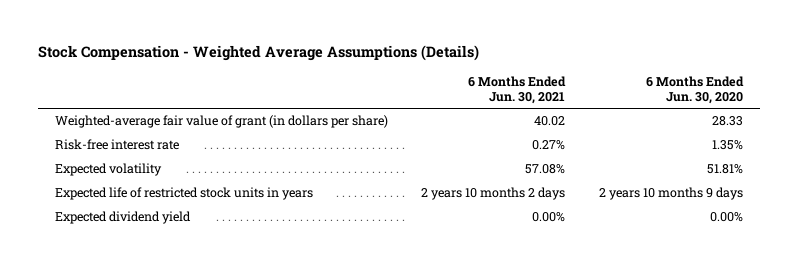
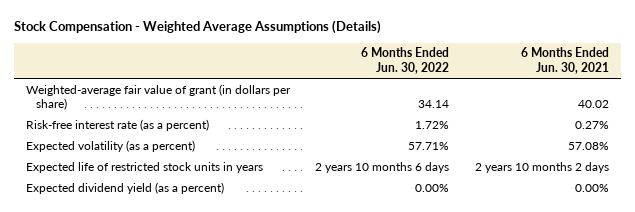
- | 6 Months Ended Jun. 30, 2021 | 6 Months Ended Jun. 30, 2020
+ | 6 Months Ended Jun. 30, 2022 | 6 Months Ended Jun. 30, 2021
- Risk-free interest rate | 0.27% | 1.35%
- Expected volatility | 57.08% | 51.81%
+ Risk-free interest rate (as a percent) | 1.72% | 0.27%
+ Expected volatility (as a percent) | 57.71% | 57.08%
- Expected dividend yield | 0.00% | 0.00%
+ Expected dividend yield (as a percent) | 0.00% | 0.00%

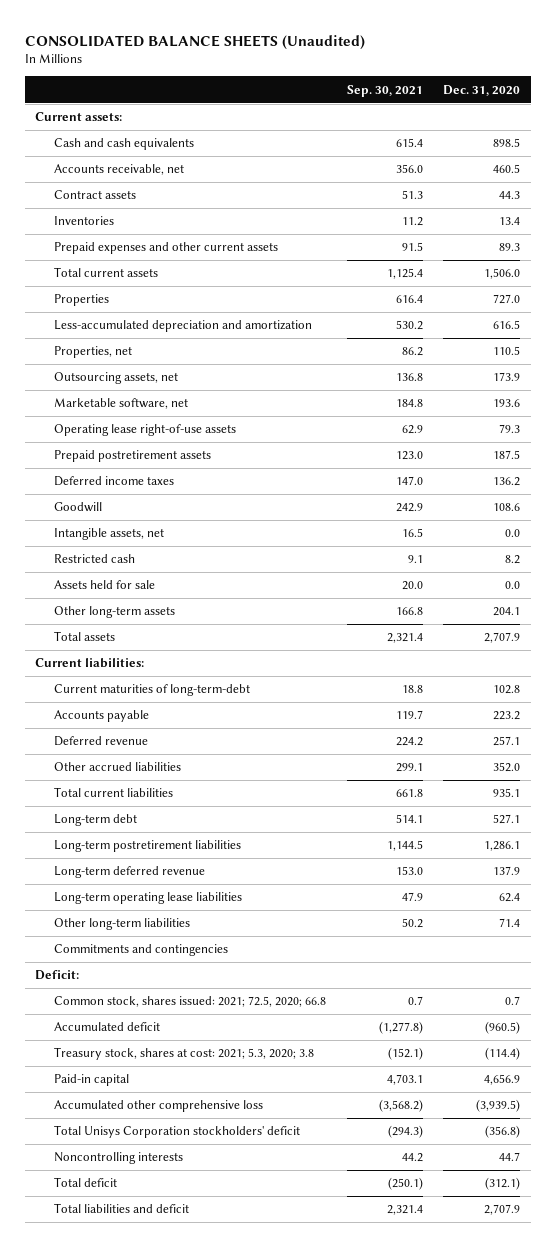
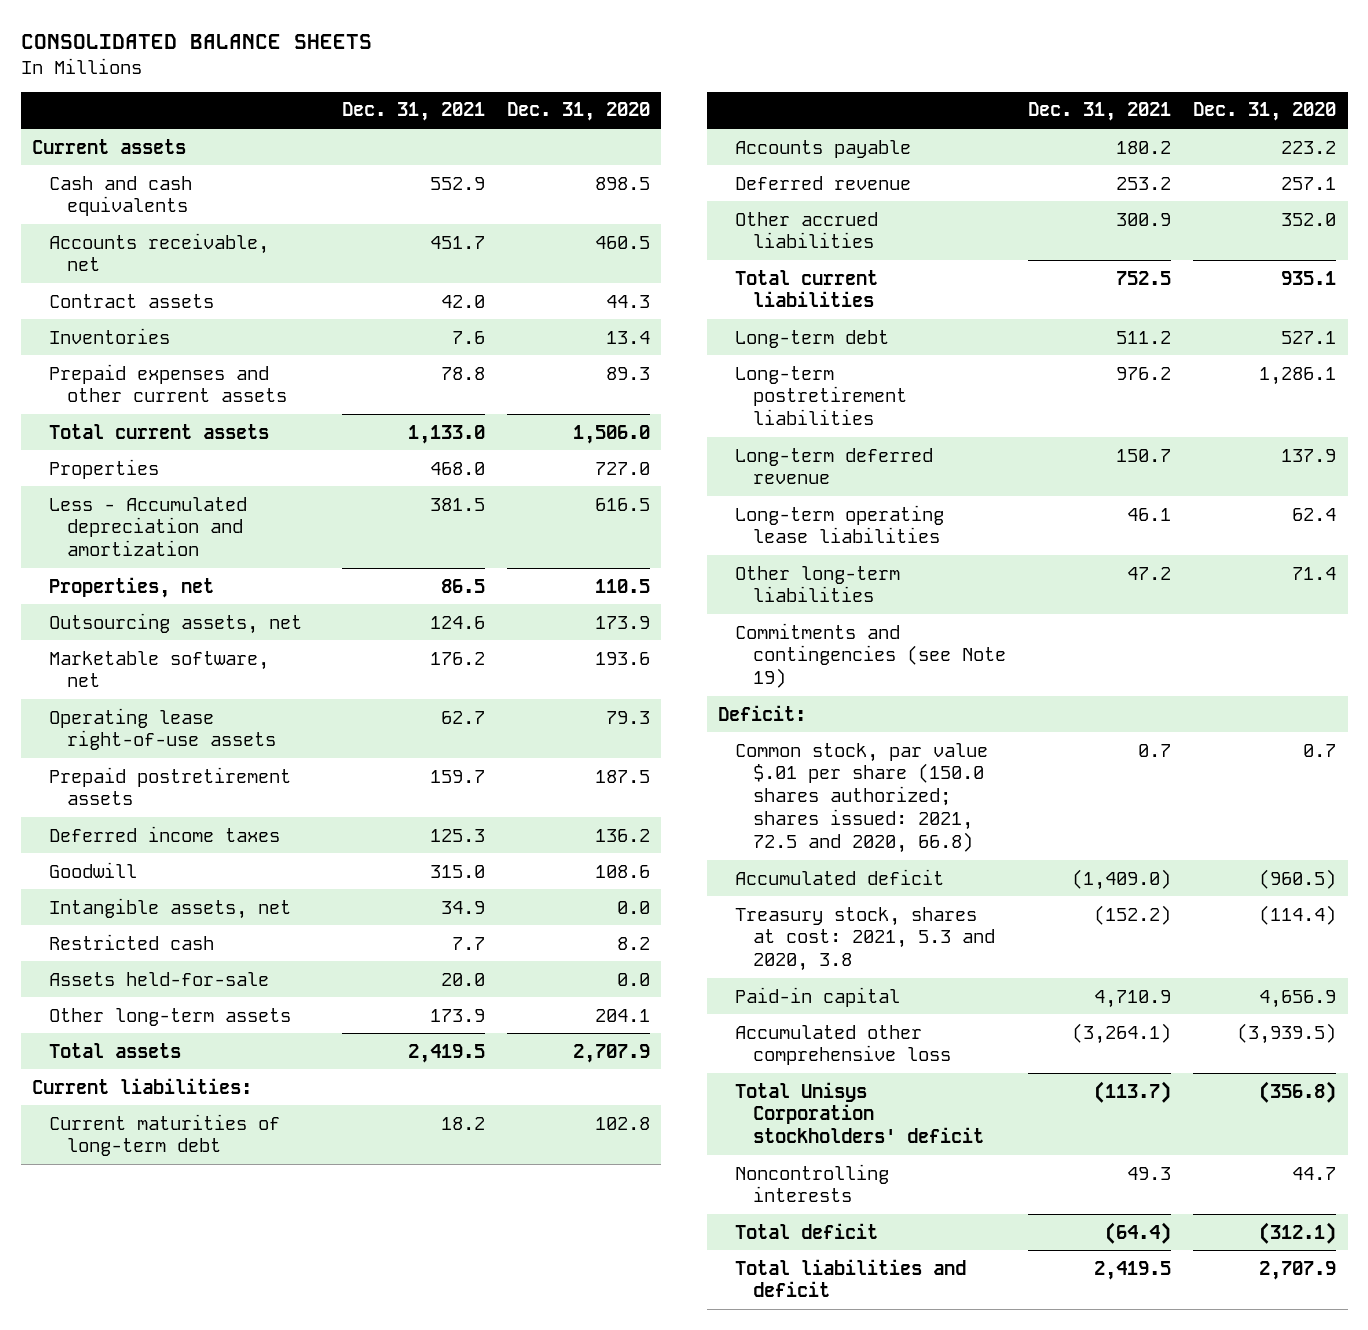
- CONSOLIDATED BALANCE SHEETS (Unaudited)
+ CONSOLIDATED BALANCE SHEETS
- | Sep. 30, 2021 | Dec. 31, 2020
+ | Dec. 31, 2021 | Dec. 31, 2020
- Current assets:
+ Current assets
- Less-accumulated depreciation and amortization | 530.2 | 616.5
+ Less - Accumulated depreciation and amortization | 381.5 | 616.5
- Assets held for sale | 20.0 | 0.0
+ Assets held-for-sale | 20.0 | 0.0
- Current maturities of long-term-debt | 18.8 | 102.8
+ Current maturities of long-term debt | 18.2 | 102.8
- Commitments and contingencies
+ Commitments and contingencies (see Note 19)
- Common stock, shares issued: 2021; 72.5, 2020; 66.8 | 0.7 | 0.7
+ Common stock, par value $.01 per share (150.0 shares authorized; shares issued: 2021, 72.5 and 2020, 66.8) | 0.7 | 0.7
- Treasury stock, shares at cost: 2021; 5.3, 2020; 3.8 | (152.1) | (114.4)
+ Treasury stock, shares at cost: 2021, 5.3 and 2020, 3.8 | (152.2) | (114.4)

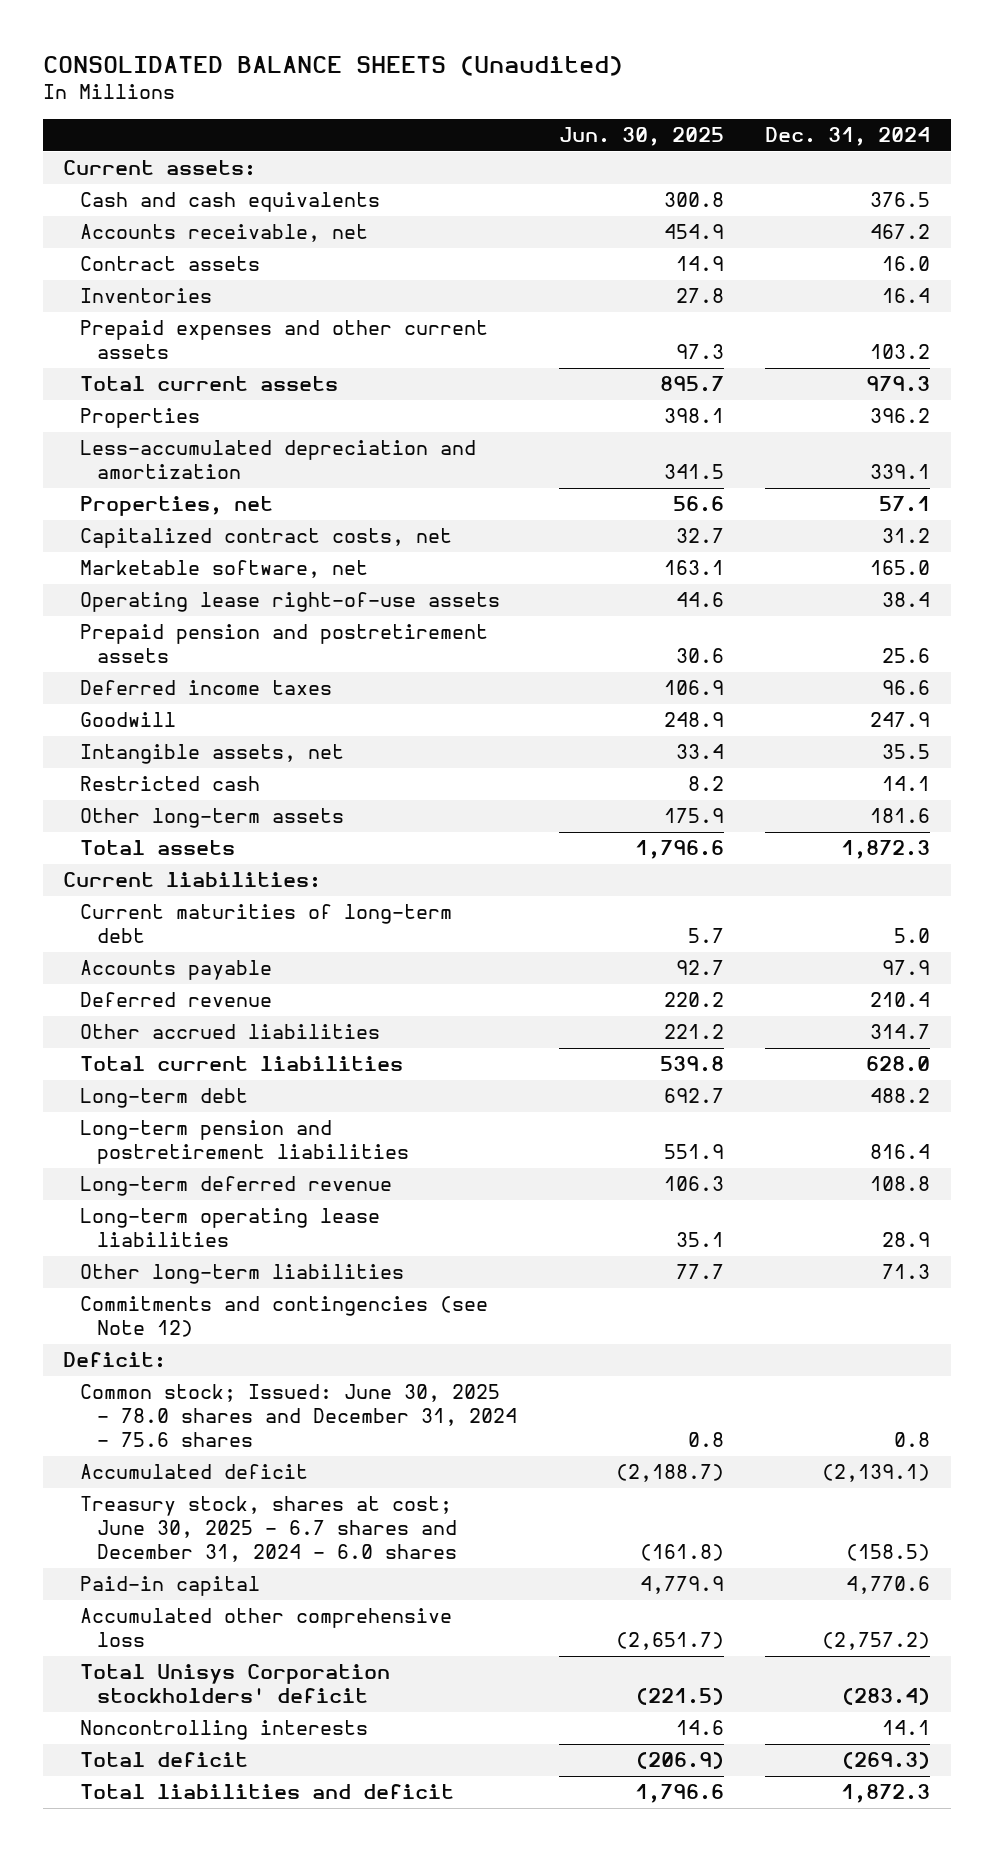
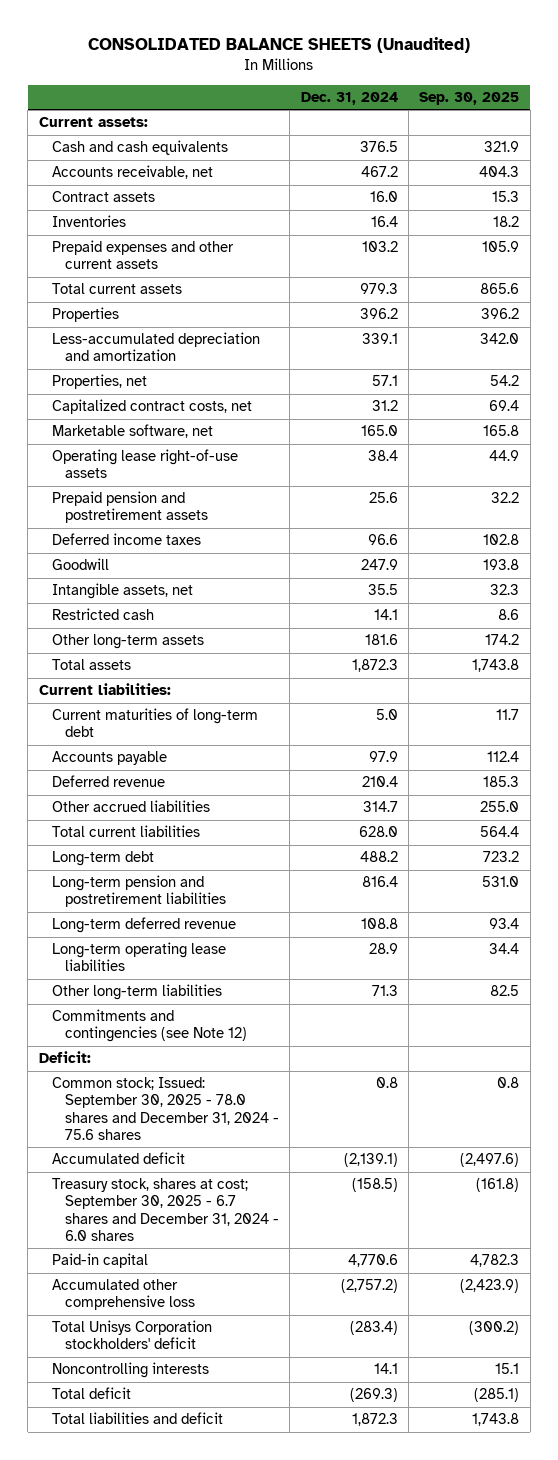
- | Jun. 30, 2025 | Dec. 31, 2024
+ | Dec. 31, 2024 | Sep. 30, 2025
- Common stock; Issued: June 30, 2025 - 78.0 shares and December 31, 2024 - 75.6 shares | 0.8 | 0.8
+ Common stock; Issued: September 30, 2025 - 78.0 shares and December 31, 2024 - 75.6 shares | 0.8 | 0.8
- Treasury stock, shares at cost; June 30, 2025 - 6.7 shares and December 31, 2024 - 6.0 shares | (161.8) | (158.5)
+ Treasury stock, shares at cost; September 30, 2025 - 6.7 shares and December 31, 2024 - 6.0 shares | (158.5) | (161.8)

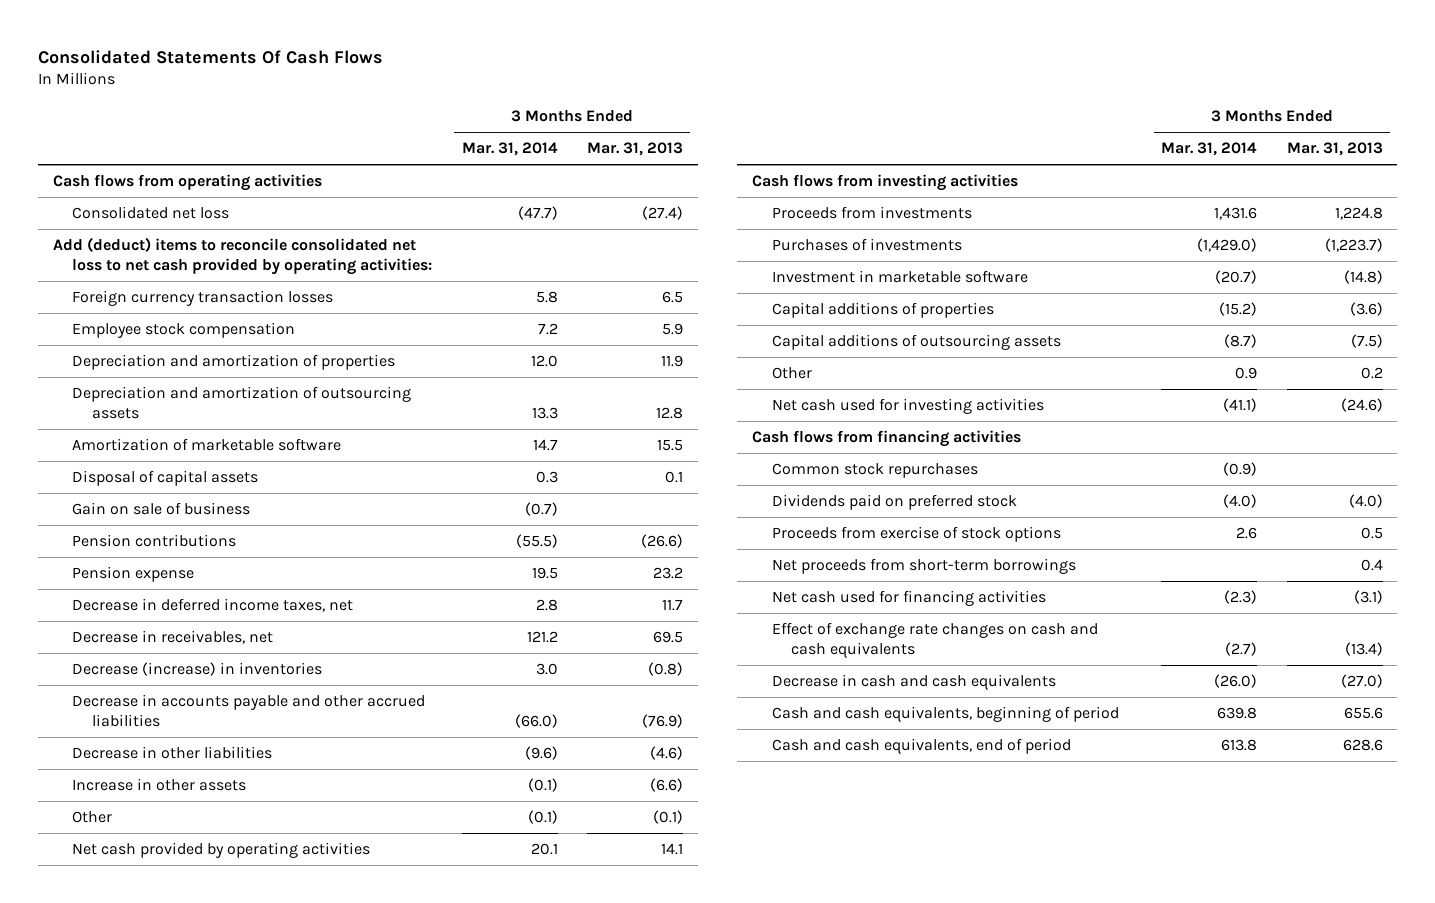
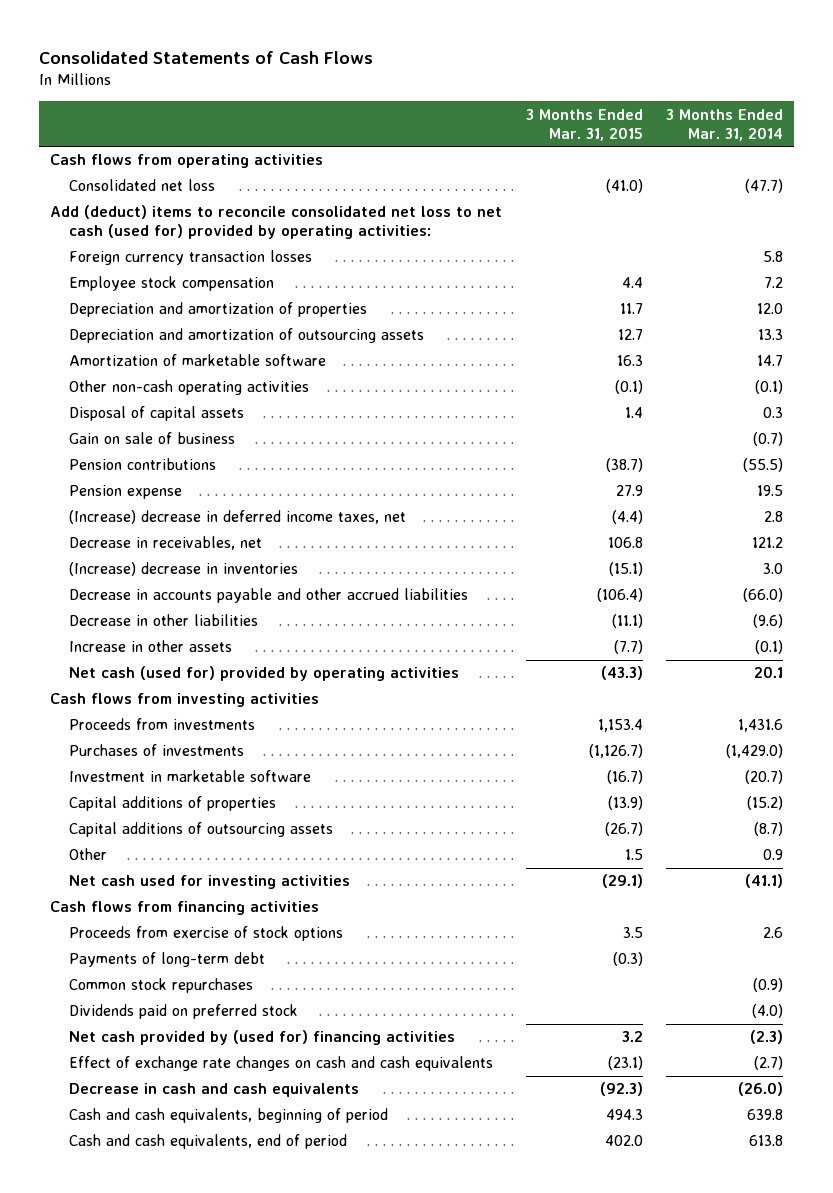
- Consolidated Statements Of Cash Flows
+ Consolidated Statements of Cash Flows
- | 3 Months Ended Mar. 31, 2014 | 3 Months Ended Mar. 31, 2013
+ | 3 Months Ended Mar. 31, 2015 | 3 Months Ended Mar. 31, 2014
- Add (deduct) items to reconcile consolidated net loss to net cash provided by operating activities:
+ Add (deduct) items to reconcile consolidated net loss to net cash (used for) provided by operating activities:
+ Other non-cash operating activities | (0.1) | (0.1)
- Decrease in deferred income taxes, net | 2.8 | 11.7
+ (Increase) decrease in deferred income taxes, net | (4.4) | 2.8
- Decrease (increase) in inventories | 3.0 | (0.8)
+ (Increase) decrease in inventories | (15.1) | 3.0
- Other | (0.1) | (0.1)
- Net cash provided by operating activities | 20.1 | 14.1
+ Net cash (used for) provided by operating activities | (43.3) | 20.1
moved up: Proceeds from exercise of stock options | 3.5 | 2.6
+ Payments of long-term debt | (0.3) |
- Net proceeds from short-term borrowings | | 0.4
- Net cash used for financing activities | (2.3) | (3.1)
+ Net cash provided by (used for) financing activities | 3.2 | (2.3)

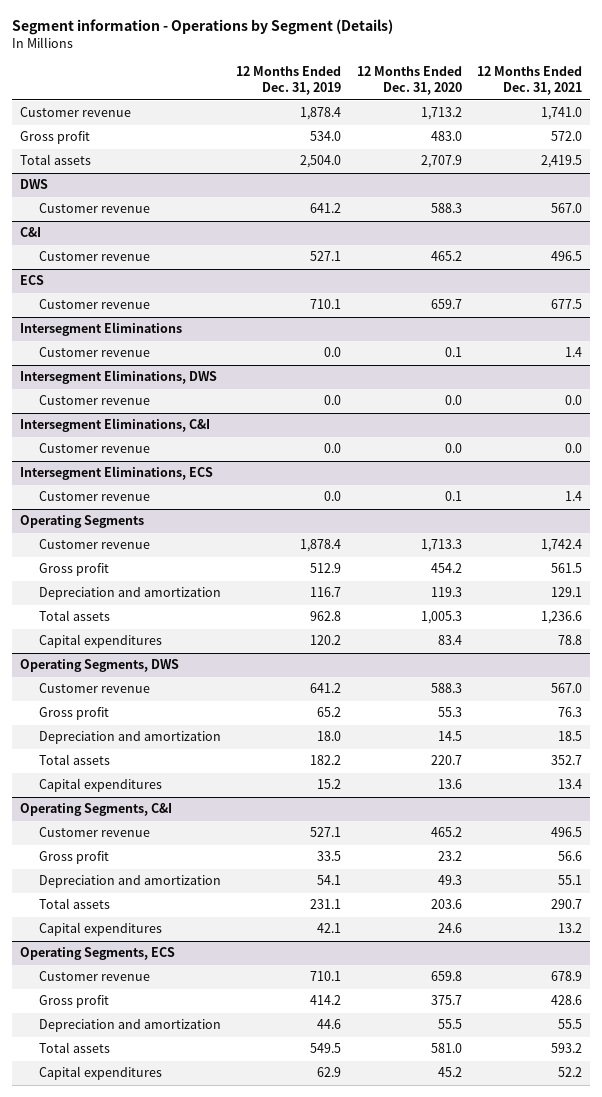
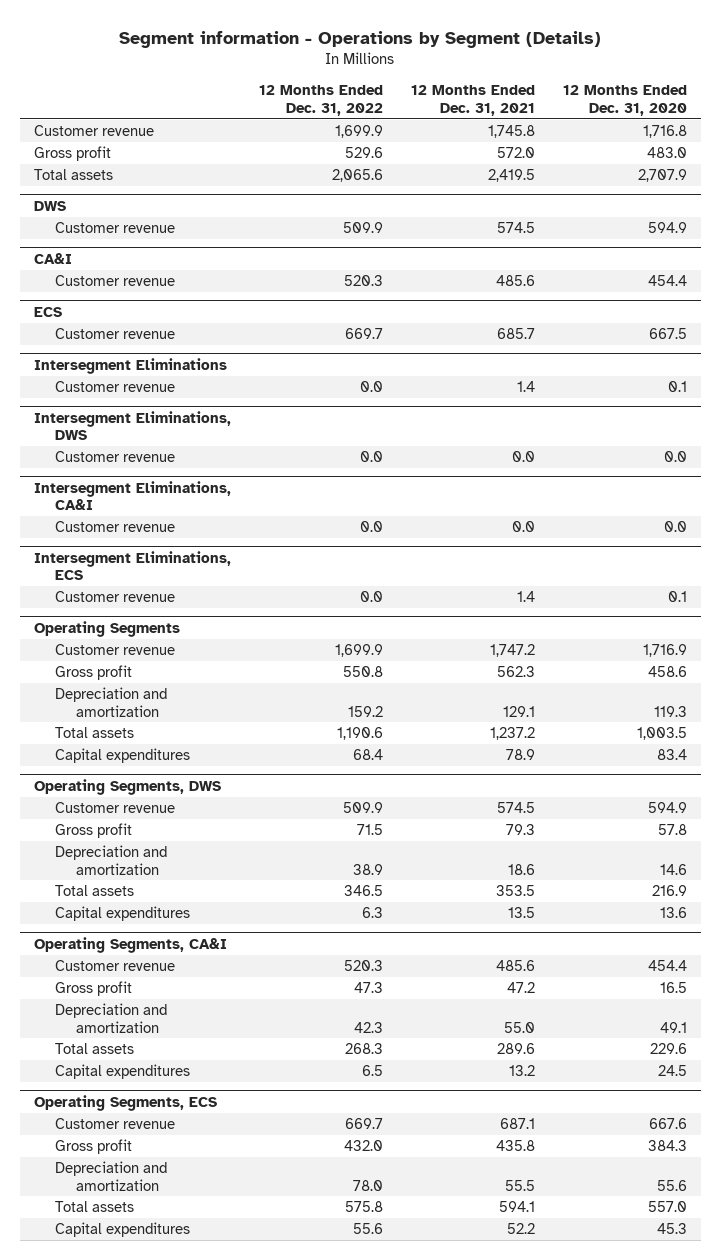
- | 12 Months Ended Dec. 31, 2019 | 12 Months Ended Dec. 31, 2020 | 12 Months Ended Dec. 31, 2021
+ | 12 Months Ended Dec. 31, 2022 | 12 Months Ended Dec. 31, 2021 | 12 Months Ended Dec. 31, 2020
- Customer revenue | 1,878.4 | 1,713.2 | 1,741.0
+ Customer revenue | 1,699.9 | 1,745.8 | 1,716.8
@ DWS
- Customer revenue | 641.2 | 588.3 | 567.0
- C&I
- Customer revenue | 527.1 | 465.2 | 496.5
@ DWS
+ Customer revenue | 509.9 | 574.5 | 594.9
+ CA&I
+ Customer revenue | 520.3 | 485.6 | 454.4
@ ECS
- Customer revenue | 710.1 | 659.7 | 677.5
+ Customer revenue | 669.7 | 685.7 | 667.5
- Intersegment Eliminations, C&I
+ Intersegment Eliminations, CA&I
@ Operating Segments
- Customer revenue | 1,878.4 | 1,713.3 | 1,742.4
- Gross profit | 512.9 | 454.2 | 561.5
+ Customer revenue | 1,699.9 | 1,747.2 | 1,716.9
+ Gross profit | 550.8 | 562.3 | 458.6
- Total assets | 962.8 | 1,005.3 | 1,236.6
- Capital expenditures | 120.2 | 83.4 | 78.8
+ Total assets | 1,190.6 | 1,237.2 | 1,003.5
+ Capital expenditures | 68.4 | 78.9 | 83.4
@ Operating Segments, DWS
- Customer revenue | 641.2 | 588.3 | 567.0
- Gross profit | 65.2 | 55.3 | 76.3
- Depreciation and amortization | 18.0 | 14.5 | 18.5
- Total assets | 182.2 | 220.7 | 352.7
- Capital expenditures | 15.2 | 13.6 | 13.4
- Operating Segments, C&I
- Customer revenue | 527.1 | 465.2 | 496.5
- Gross profit | 33.5 | 23.2 | 56.6
- Depreciation and amortization | 54.1 | 49.3 | 55.1
- Total assets | 231.1 | 203.6 | 290.7
- Capital expenditures | 42.1 | 24.6 | 13.2
@ Operating Segments, DWS
+ Customer revenue | 509.9 | 574.5 | 594.9
+ Gross profit | 71.5 | 79.3 | 57.8
+ Depreciation and amortization | 38.9 | 18.6 | 14.6
+ Total assets | 346.5 | 353.5 | 216.9
+ Capital expenditures | 6.3 | 13.5 | 13.6
+ Operating Segments, CA&I
+ Customer revenue | 520.3 | 485.6 | 454.4
+ Gross profit | 47.3 | 47.2 | 16.5
+ Depreciation and amortization | 42.3 | 55.0 | 49.1
+ Total assets | 268.3 | 289.6 | 229.6
+ Capital expenditures | 6.5 | 13.2 | 24.5
@ Operating Segments, ECS
- Customer revenue | 710.1 | 659.8 | 678.9
- Gross profit | 414.2 | 375.7 | 428.6
- Depreciation and amortization | 44.6 | 55.5 | 55.5
- Total assets | 549.5 | 581.0 | 593.2
- Capital expenditures | 62.9 | 45.2 | 52.2
+ Customer revenue | 669.7 | 687.1 | 667.6
+ Gross profit | 432.0 | 435.8 | 384.3
+ Depreciation and amortization | 78.0 | 55.5 | 55.6
+ Total assets | 575.8 | 594.1 | 557.0
+ Capital expenditures | 55.6 | 52.2 | 45.3

